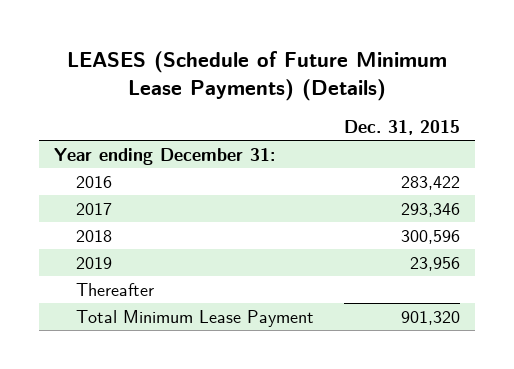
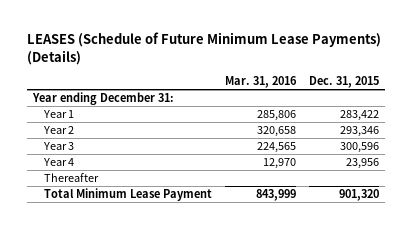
- | Dec. 31, 2015
+ | Mar. 31, 2016 | Dec. 31, 2015
- 2016 | 283,422
- 2017 | 293,346
- 2018 | 300,596
- 2019 | 23,956
+ Year 1 | 285,806 | 283,422
+ Year 2 | 320,658 | 293,346
+ Year 3 | 224,565 | 300,596
+ Year 4 | 12,970 | 23,956

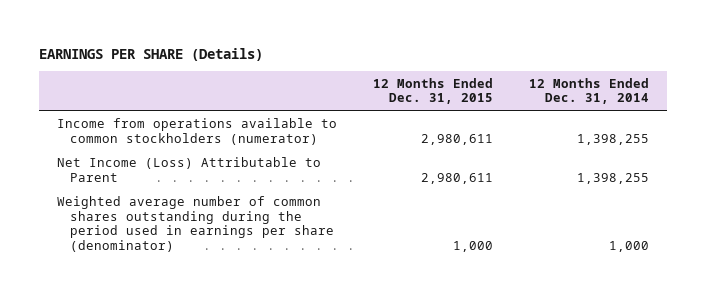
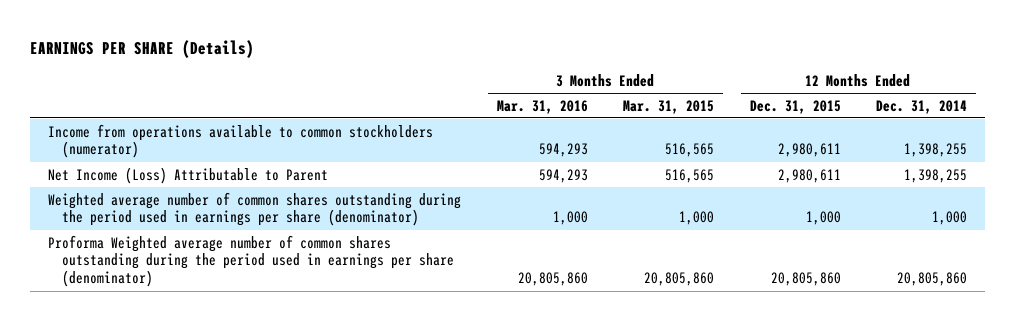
- | 12 Months Ended Dec. 31, 2015 | 12 Months Ended Dec. 31, 2014
+ | 3 Months Ended Mar. 31, 2016 | 3 Months Ended Mar. 31, 2015 | 12 Months Ended Dec. 31, 2015 | 12 Months Ended Dec. 31, 2014
+ Proforma Weighted average number of common shares outstanding during the period used in earnings per share (denominator) | 20,805,860 | 20,805,860 | 20,805,860 | 20,805,860

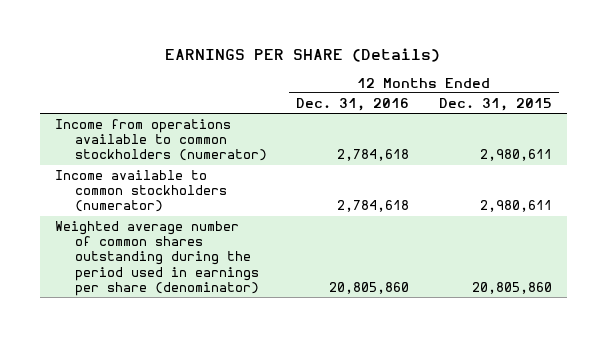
- | 3 Months Ended Mar. 31, 2016 | 3 Months Ended Mar. 31, 2015 | 12 Months Ended Dec. 31, 2015 | 12 Months Ended Dec. 31, 2014
+ | 12 Months Ended Dec. 31, 2016 | 12 Months Ended Dec. 31, 2015
- Net Income (Loss) Attributable to Parent | 594,293 | 516,565 | 2,980,611 | 1,398,255
- Weighted average number of common shares outstanding during the period used in earnings per share (denominator) | 1,000 | 1,000 | 1,000 | 1,000
- Proforma Weighted average number of common shares outstanding during the period used in earnings per share (denominator) | 20,805,860 | 20,805,860 | 20,805,860 | 20,805,860
+ Income available to common stockholders (numerator) | 2,784,618 | 2,980,611
+ Weighted average number of common shares outstanding during the period used in earnings per share (denominator) | 20,805,860 | 20,805,860

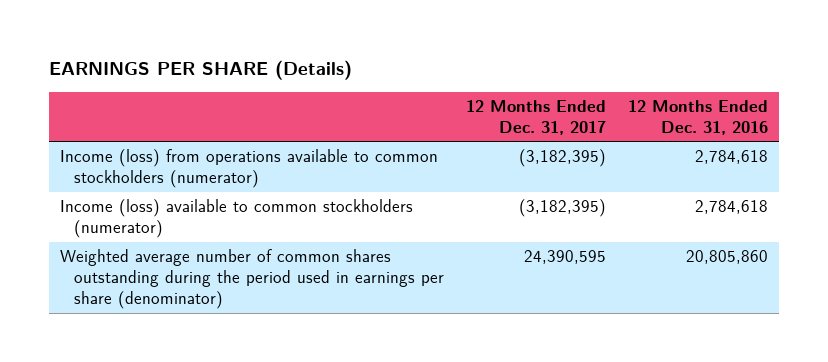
- | 12 Months Ended Dec. 31, 2016 | 12 Months Ended Dec. 31, 2015
+ | 12 Months Ended Dec. 31, 2017 | 12 Months Ended Dec. 31, 2016
- Income from operations available to common stockholders (numerator) | 2,784,618 | 2,980,611
- Income available to common stockholders (numerator) | 2,784,618 | 2,980,611
+ Income (loss) from operations available to common stockholders (numerator) | (3,182,395) | 2,784,618
+ Income (loss) available to common stockholders (numerator) | (3,182,395) | 2,784,618

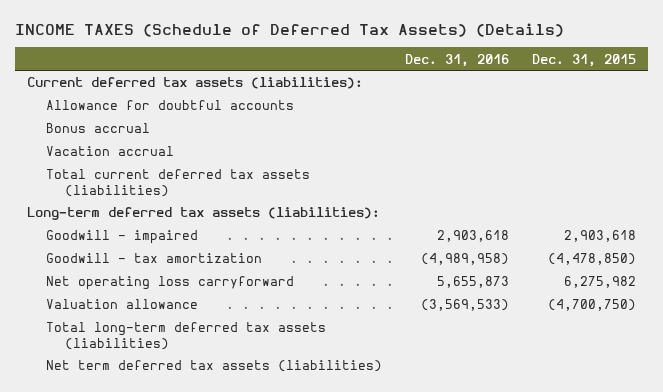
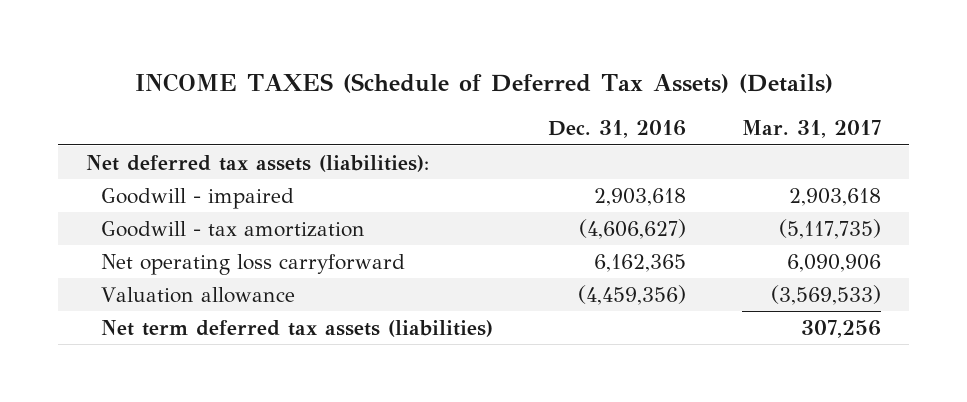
- | Dec. 31, 2016 | Dec. 31, 2015
+ | Dec. 31, 2016 | Mar. 31, 2017
- Current deferred tax assets (liabilities):
- Allowance for doubtful accounts
- Bonus accrual
- Vacation accrual
- Total current deferred tax assets (liabilities)
- Long-term deferred tax assets (liabilities):
+ Net deferred tax assets (liabilities):
- Goodwill - tax amortization | (4,989,958) | (4,478,850)
- Net operating loss carryforward | 5,655,873 | 6,275,982
- Valuation allowance | (3,569,533) | (4,700,750)
- Total long-term deferred tax assets (liabilities)
+ Goodwill - tax amortization | (4,606,627) | (5,117,735)
+ Net operating loss carryforward | 6,162,365 | 6,090,906
+ Valuation allowance | (4,459,356) | (3,569,533)

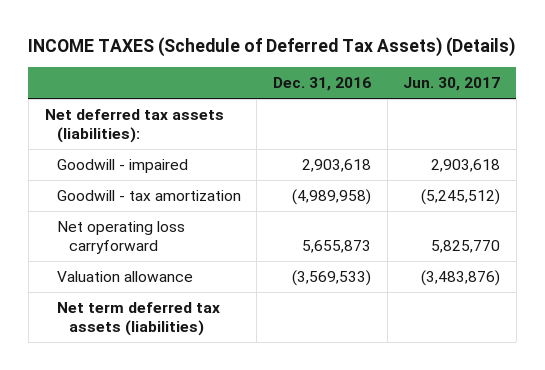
- | Dec. 31, 2016 | Mar. 31, 2017
+ | Dec. 31, 2016 | Jun. 30, 2017
- Goodwill - tax amortization | (4,606,627) | (5,117,735)
- Net operating loss carryforward | 6,162,365 | 6,090,906
- Valuation allowance | (4,459,356) | (3,569,533)
+ Goodwill - tax amortization | (4,989,958) | (5,245,512)
+ Net operating loss carryforward | 5,655,873 | 5,825,770
+ Valuation allowance | (3,569,533) | (3,483,876)

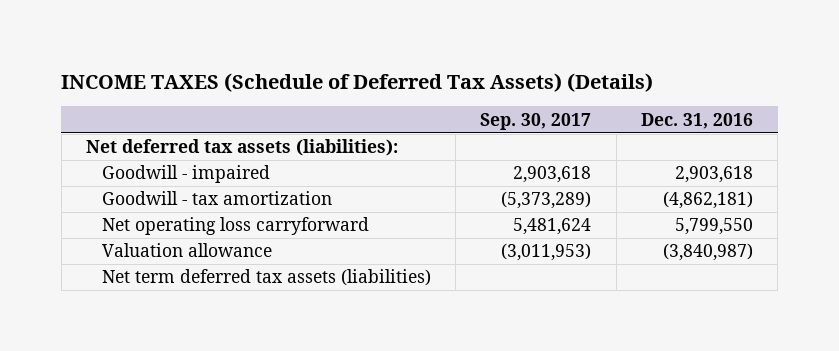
- | Dec. 31, 2016 | Jun. 30, 2017
+ | Sep. 30, 2017 | Dec. 31, 2016
- Goodwill - tax amortization | (4,989,958) | (5,245,512)
- Net operating loss carryforward | 5,655,873 | 5,825,770
- Valuation allowance | (3,569,533) | (3,483,876)
+ Goodwill - tax amortization | (5,373,289) | (4,862,181)
+ Net operating loss carryforward | 5,481,624 | 5,799,550
+ Valuation allowance | (3,011,953) | (3,840,987)

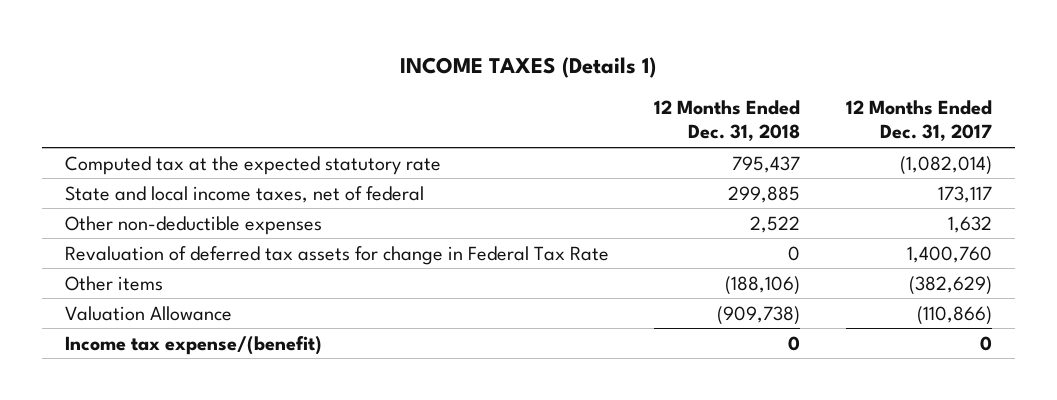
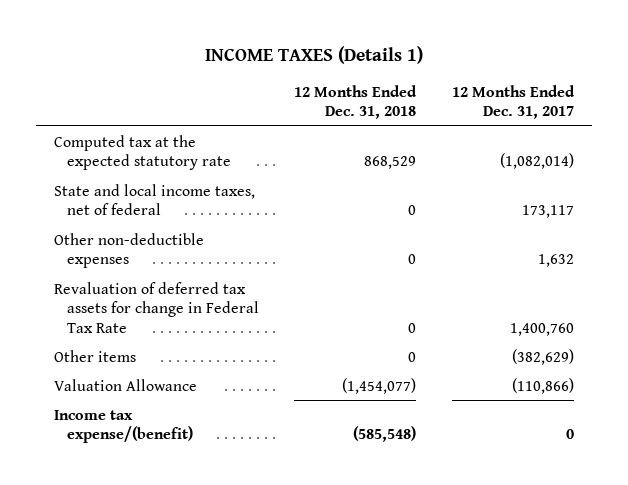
- Computed tax at the expected statutory rate | 795,437 | (1,082,014)
- State and local income taxes, net of federal | 299,885 | 173,117
- Other non-deductible expenses | 2,522 | 1,632
+ Computed tax at the expected statutory rate | 868,529 | (1,082,014)
+ State and local income taxes, net of federal | 0 | 173,117
+ Other non-deductible expenses | 0 | 1,632
- Other items | (188,106) | (382,629)
- Valuation Allowance | (909,738) | (110,866)
- Income tax expense/(benefit) | 0 | 0
+ Other items | 0 | (382,629)
+ Valuation Allowance | (1,454,077) | (110,866)
+ Income tax expense/(benefit) | (585,548) | 0

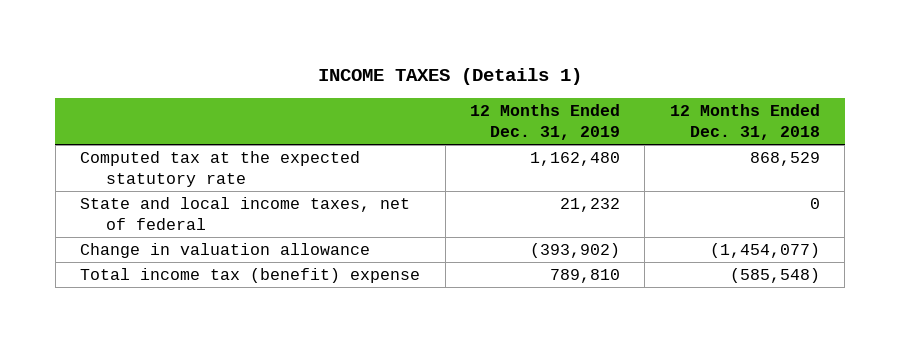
- | 12 Months Ended Dec. 31, 2018 | 12 Months Ended Dec. 31, 2017
+ | 12 Months Ended Dec. 31, 2019 | 12 Months Ended Dec. 31, 2018
- Other non-deductible expenses | 0 | 1,632
- Revaluation of deferred tax assets for change in Federal Tax Rate | 0 | 1,400,760
- Other items | 0 | (382,629)
- Valuation Allowance | (1,454,077) | (110,866)
- Income tax expense/(benefit) | (585,548) | 0
+ Change in valuation allowance | (393,902) | (1,454,077)
+ Total income tax (benefit) expense | 789,810 | (585,548)

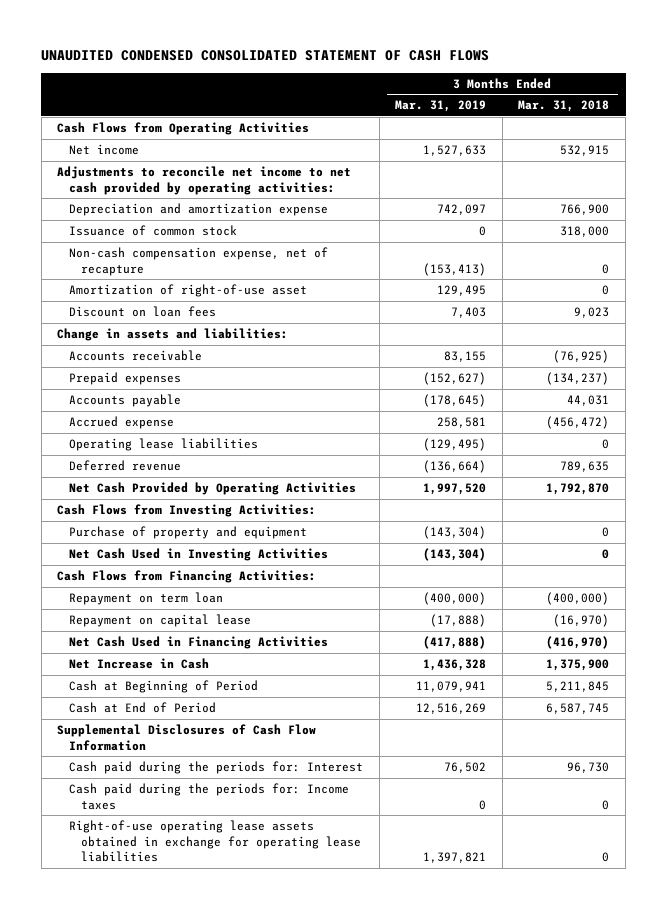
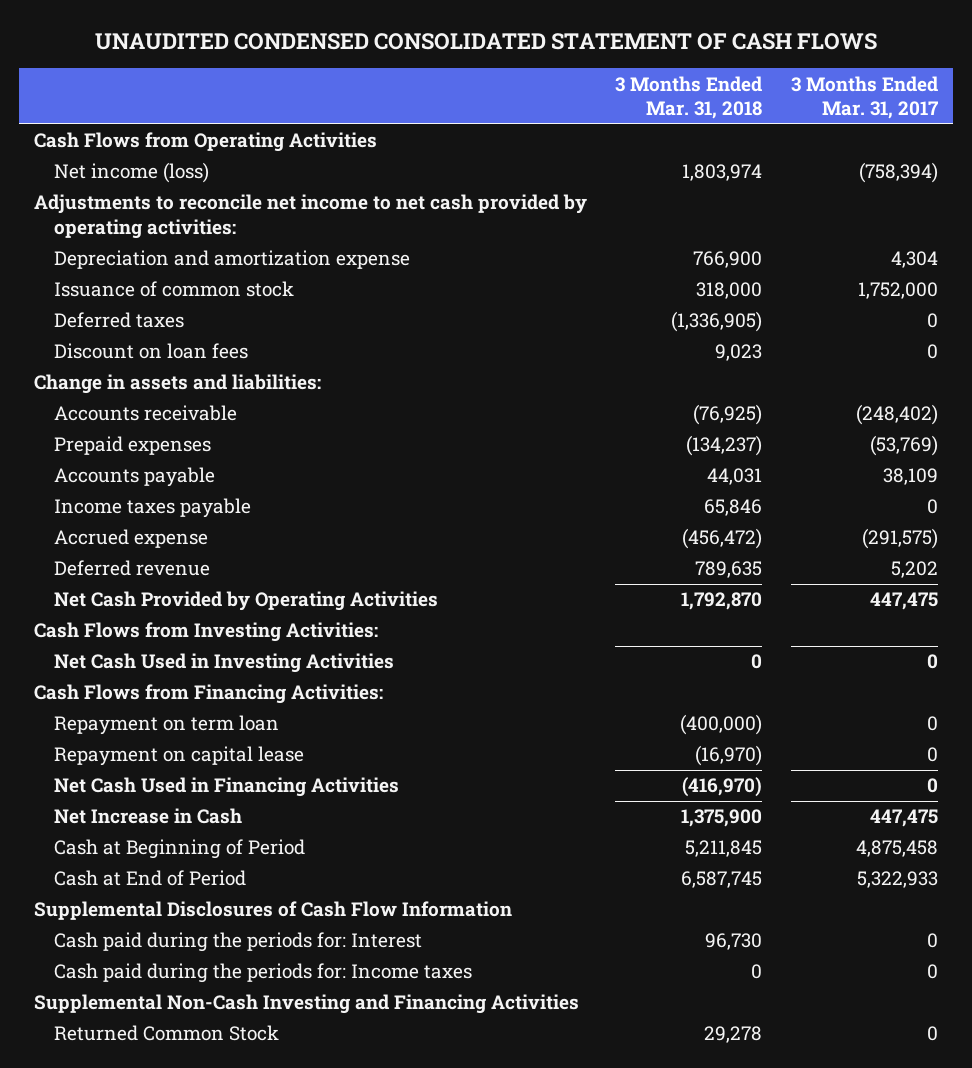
- | 3 Months Ended Mar. 31, 2019 | 3 Months Ended Mar. 31, 2018
+ | 3 Months Ended Mar. 31, 2018 | 3 Months Ended Mar. 31, 2017
- Net income | 1,527,633 | 532,915
+ Net income (loss) | 1,803,974 | (758,394)
- Non-cash compensation expense, net of recapture | (153,413) | 0
- Amortization of right-of-use asset | 129,495 | 0
+ Deferred taxes | (1,336,905) | 0
+ Income taxes payable | 65,846 | 0
- Operating lease liabilities | (129,495) | 0
- Purchase of property and equipment | (143,304) | 0
- Right-of-use operating lease assets obtained in exchange for operating lease liabilities | 1,397,821 | 0
+ Supplemental Non-Cash Investing and Financing Activities
+ Returned Common Stock | 29,278 | 0

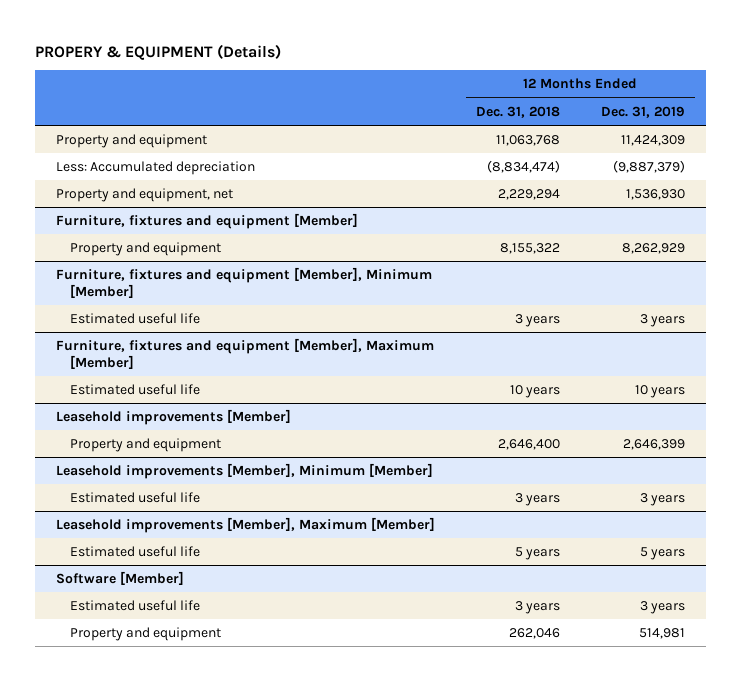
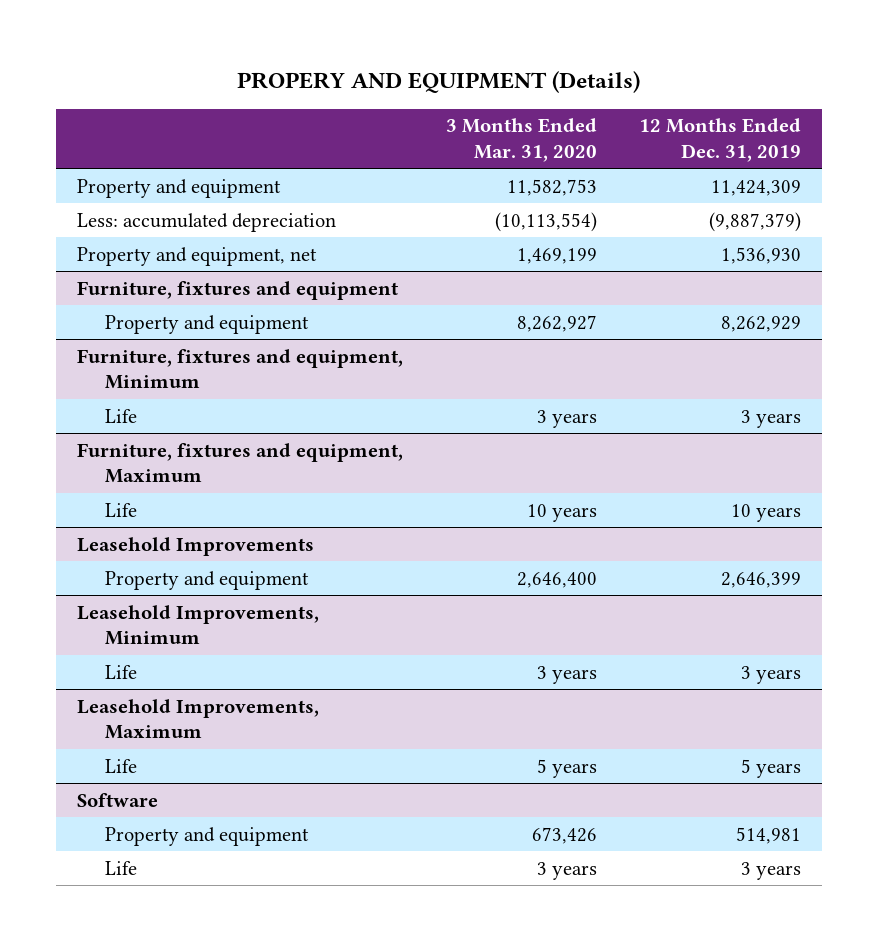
- PROPERY & EQUIPMENT (Details)
+ PROPERY AND EQUIPMENT (Details)
- | 12 Months Ended Dec. 31, 2018 | 12 Months Ended Dec. 31, 2019
+ | 3 Months Ended Mar. 31, 2020 | 12 Months Ended Dec. 31, 2019
- Less: Accumulated depreciation | (8,834,474) | (9,887,379)
+ Less: accumulated depreciation | (10,113,554) | (9,887,379)
- Furniture, fixtures and equipment [Member]
+ Furniture, fixtures and equipment
- Furniture, fixtures and equipment [Member], Minimum [Member]
- Estimated useful life | 3 years | 3 years
- Furniture, fixtures and equipment [Member], Maximum [Member]
- Estimated useful life | 10 years | 10 years
- Leasehold improvements [Member]
+ Furniture, fixtures and equipment, Minimum
+ Life | 3 years | 3 years
+ Furniture, fixtures and equipment, Maximum
+ Life | 10 years | 10 years
+ Leasehold Improvements
- Leasehold improvements [Member], Minimum [Member]
- Estimated useful life | 3 years | 3 years
- Leasehold improvements [Member], Maximum [Member]
- Estimated useful life | 5 years | 5 years
- Software [Member]
- Estimated useful life | 3 years | 3 years
+ Leasehold Improvements, Minimum
+ Life | 3 years | 3 years
+ Leasehold Improvements, Maximum
+ Life | 5 years | 5 years
+ Software
+ Life | 3 years | 3 years

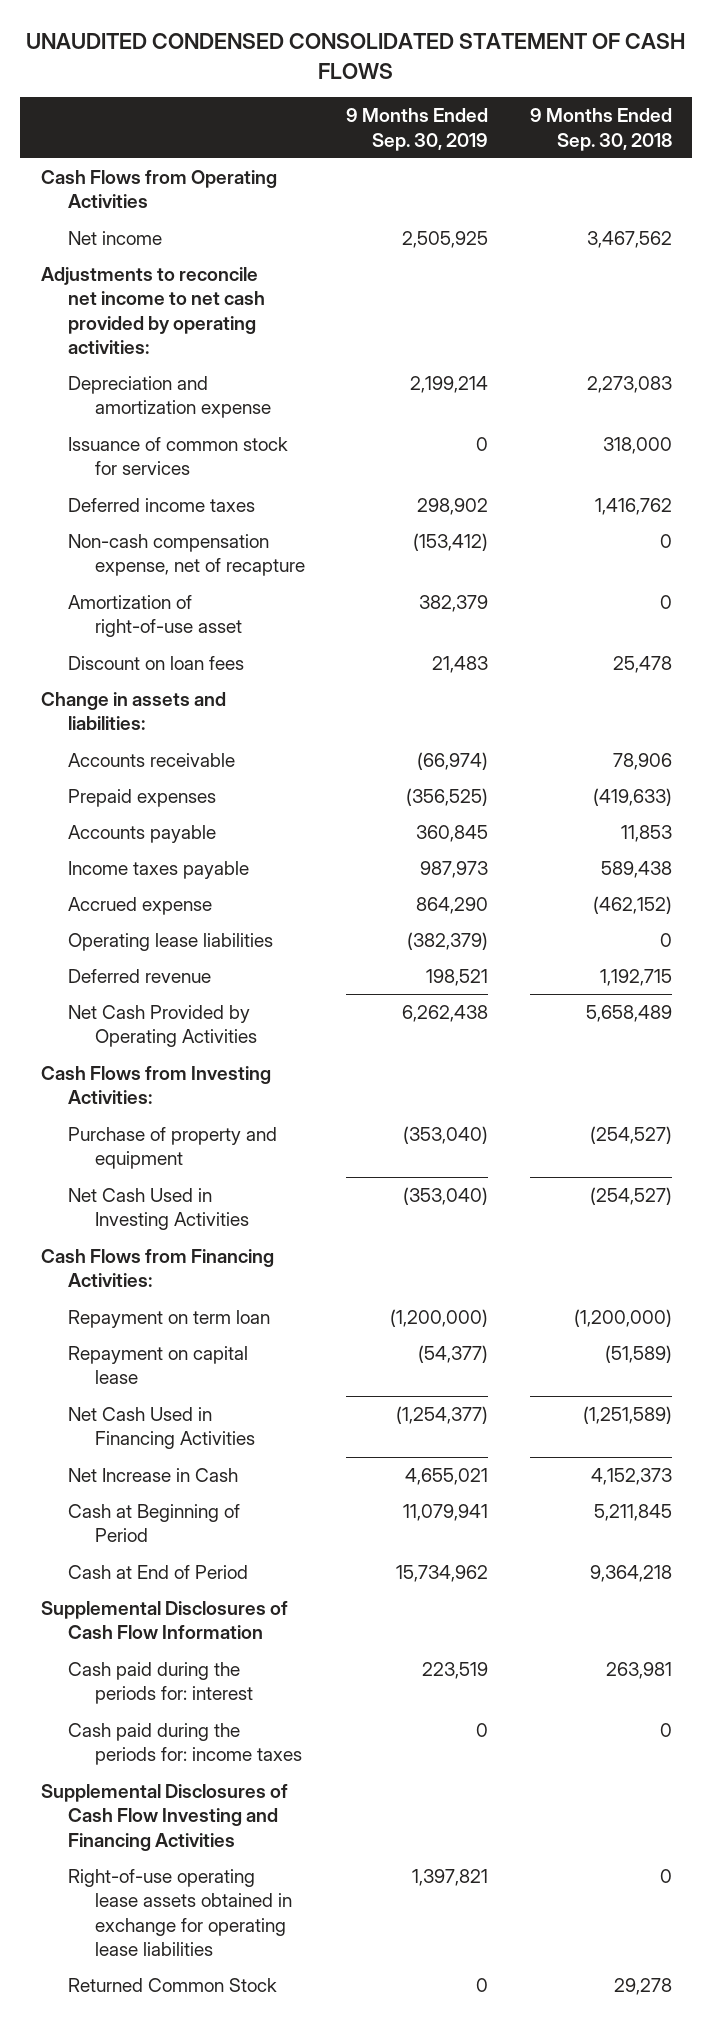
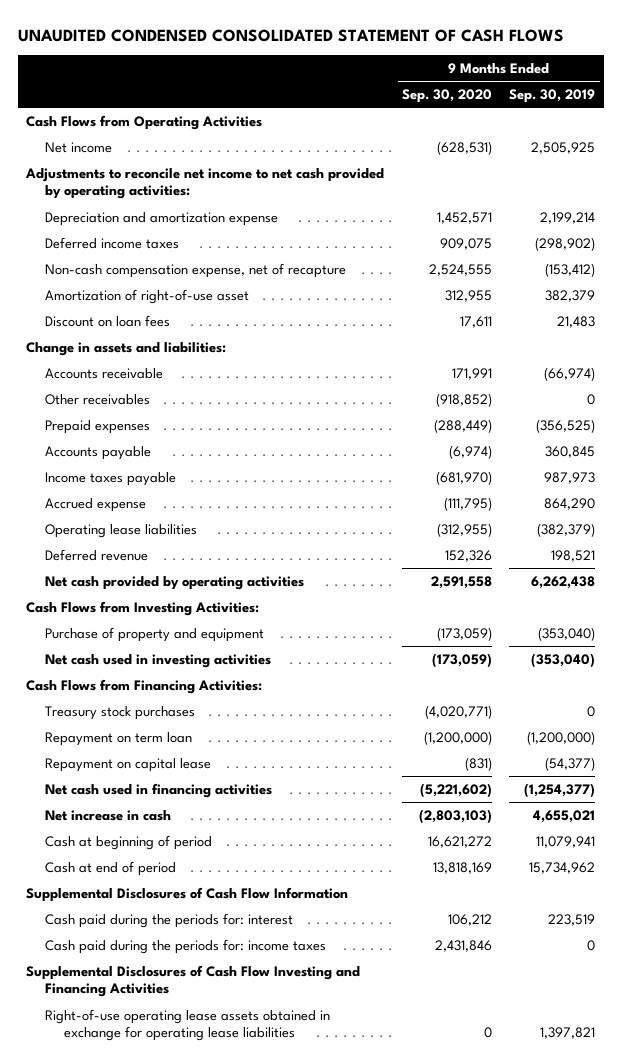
- | 9 Months Ended Sep. 30, 2019 | 9 Months Ended Sep. 30, 2018
+ | 9 Months Ended Sep. 30, 2020 | 9 Months Ended Sep. 30, 2019
- Issuance of common stock for services | 0 | 318,000
- Deferred income taxes | 298,902 | 1,416,762
+ Deferred income taxes | 909,075 | (298,902)
+ Other receivables | (918,852) | 0
- Net Cash Provided by Operating Activities | 6,262,438 | 5,658,489
+ Net cash provided by operating activities | 2,591,558 | 6,262,438
- Net Cash Used in Investing Activities | (353,040) | (254,527)
+ Net cash used in investing activities | (173,059) | (353,040)
+ Treasury stock purchases | (4,020,771) | 0
- Net Cash Used in Financing Activities | (1,254,377) | (1,251,589)
- Net Increase in Cash | 4,655,021 | 4,152,373
- Cash at Beginning of Period | 11,079,941 | 5,211,845
- Cash at End of Period | 15,734,962 | 9,364,218
+ Net cash used in financing activities | (5,221,602) | (1,254,377)
+ Net increase in cash | (2,803,103) | 4,655,021
+ Cash at beginning of period | 16,621,272 | 11,079,941
+ Cash at end of period | 13,818,169 | 15,734,962
- Returned Common Stock | 0 | 29,278

